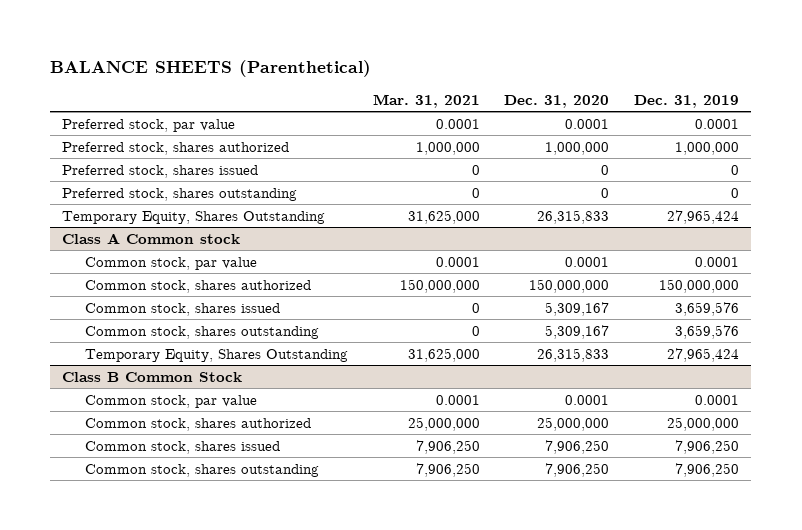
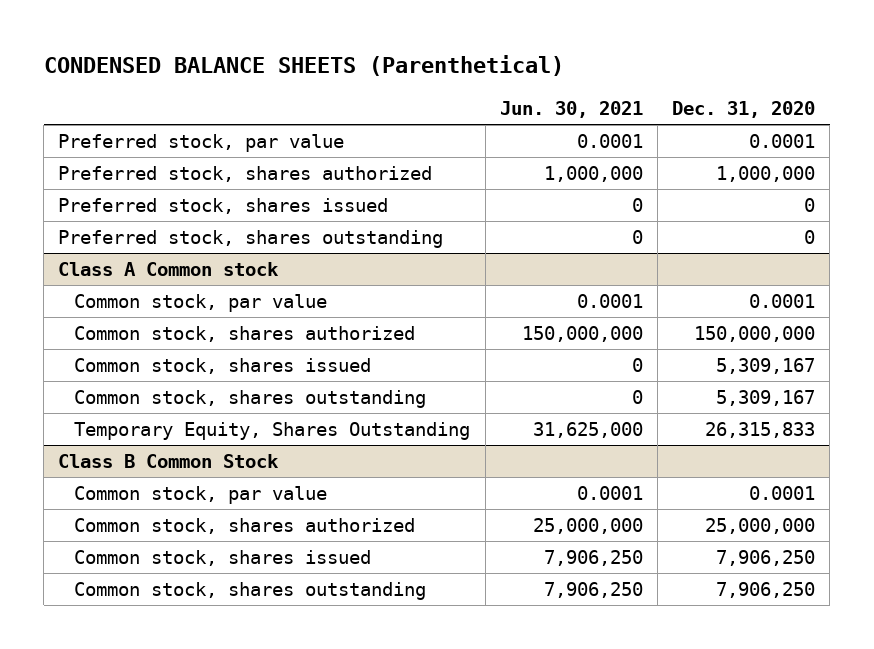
- BALANCE SHEETS (Parenthetical)
+ CONDENSED BALANCE SHEETS (Parenthetical)
- | Mar. 31, 2021 | Dec. 31, 2020 | Dec. 31, 2019
+ | Jun. 30, 2021 | Dec. 31, 2020
- Temporary Equity, Shares Outstanding | 31,625,000 | 26,315,833 | 27,965,424

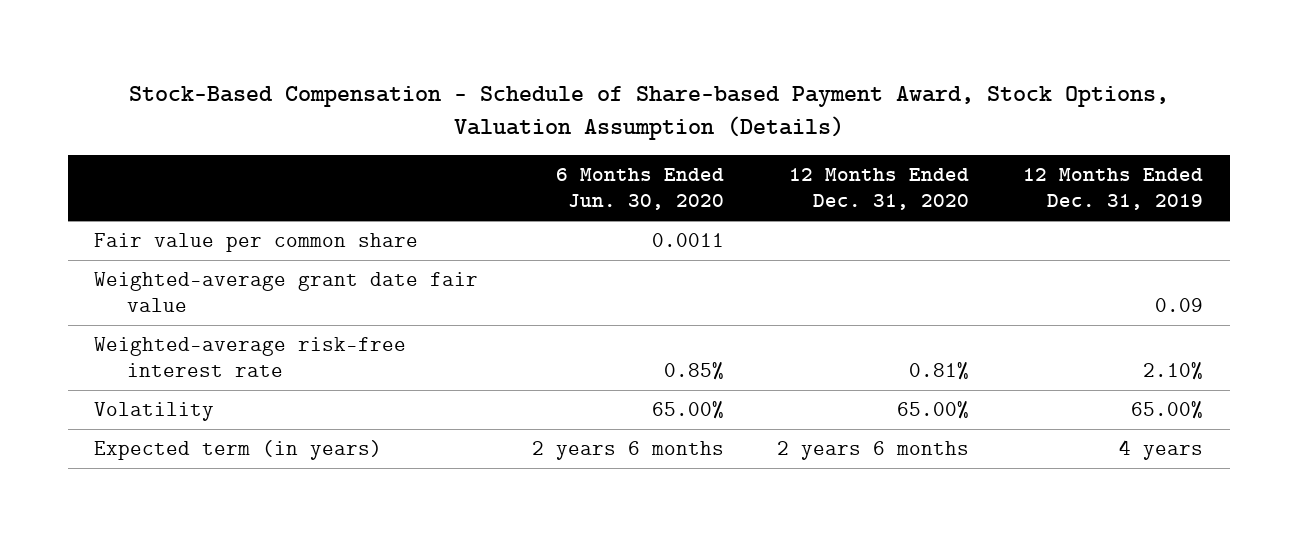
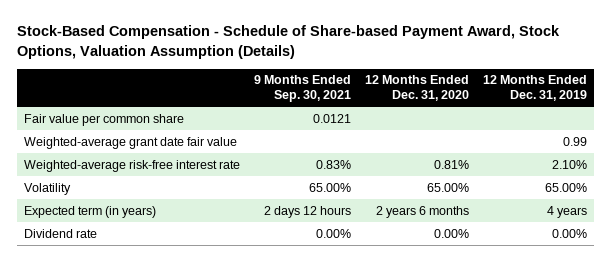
- | 6 Months Ended Jun. 30, 2020 | 12 Months Ended Dec. 31, 2020 | 12 Months Ended Dec. 31, 2019
+ | 9 Months Ended Sep. 30, 2021 | 12 Months Ended Dec. 31, 2020 | 12 Months Ended Dec. 31, 2019
- Weighted-average grant date fair value | | | 0.09
+ Weighted-average grant date fair value | | | 0.99
+ Dividend rate | 0.00% | 0.00% | 0.00%

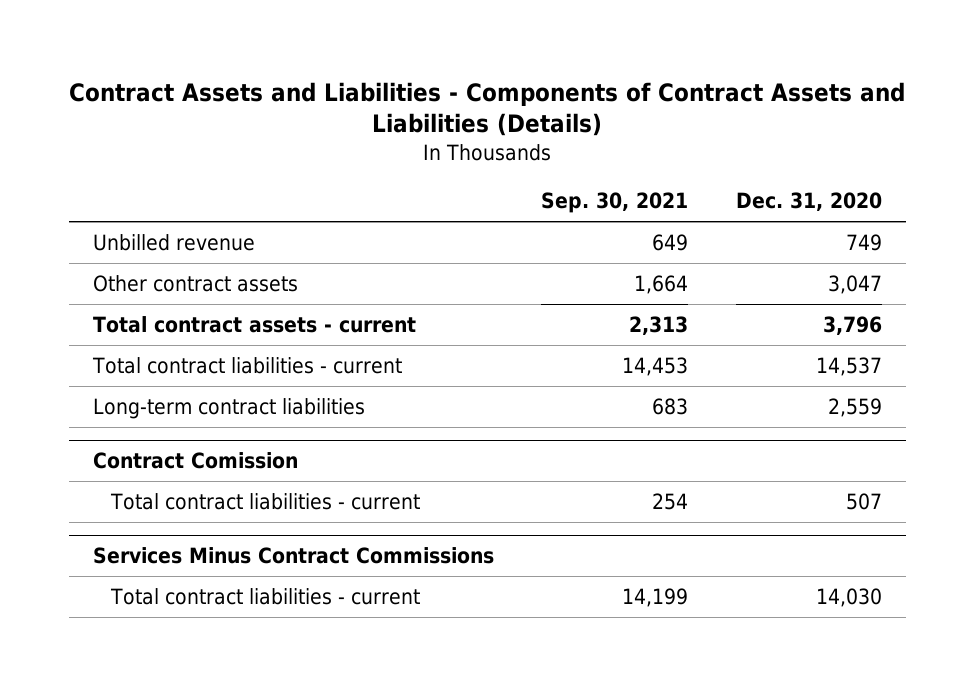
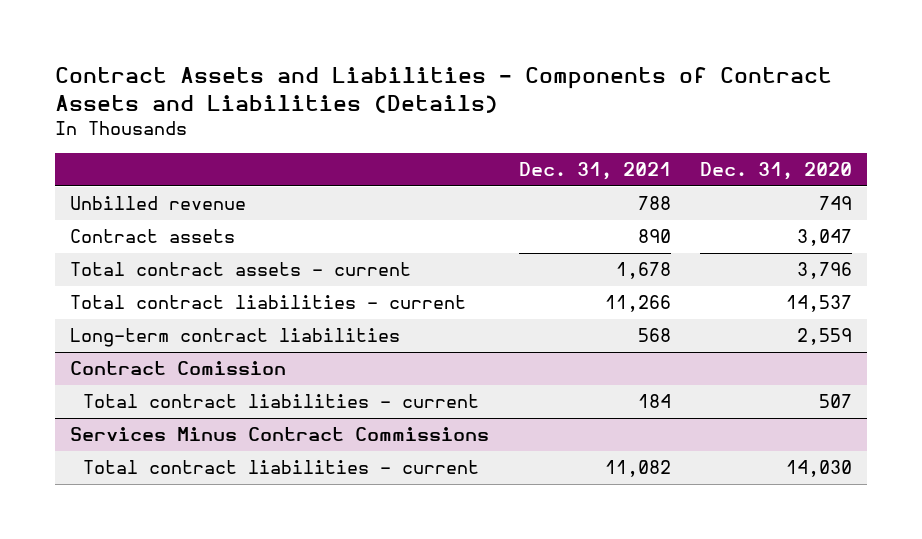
- | Sep. 30, 2021 | Dec. 31, 2020
+ | Dec. 31, 2021 | Dec. 31, 2020
- Other contract assets | 1,664 | 3,047
+ Contract assets | 890 | 3,047

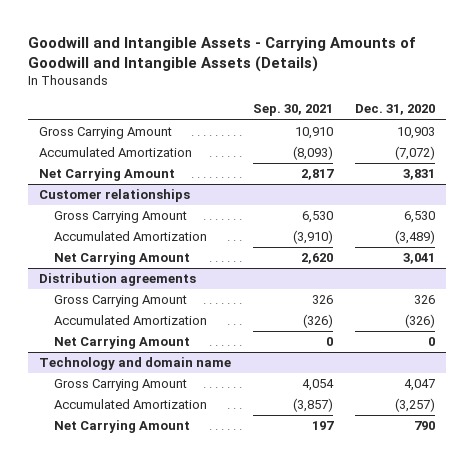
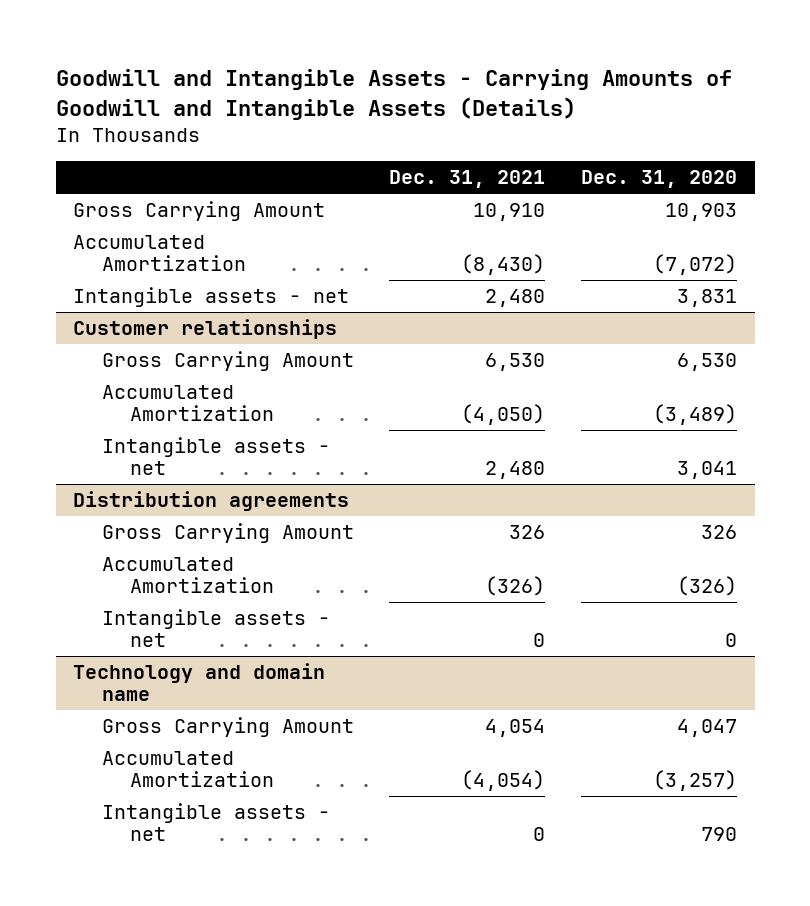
- | Sep. 30, 2021 | Dec. 31, 2020
+ | Dec. 31, 2021 | Dec. 31, 2020
- Net Carrying Amount | 2,817 | 3,831
+ Intangible assets - net | 2,480 | 3,831
@ Customer relationships
- Net Carrying Amount | 2,620 | 3,041
+ Intangible assets - net | 2,480 | 3,041
@ Distribution agreements
- Net Carrying Amount | 0 | 0
+ Intangible assets - net | 0 | 0
@ Technology and domain name
- Net Carrying Amount | 197 | 790
+ Intangible assets - net | 0 | 790

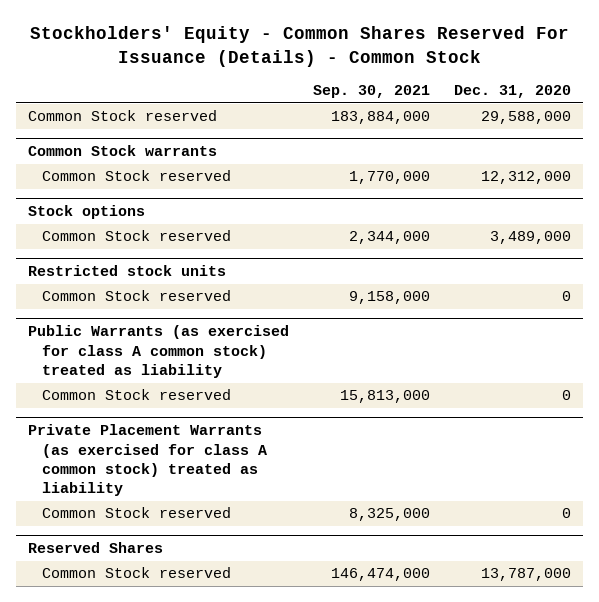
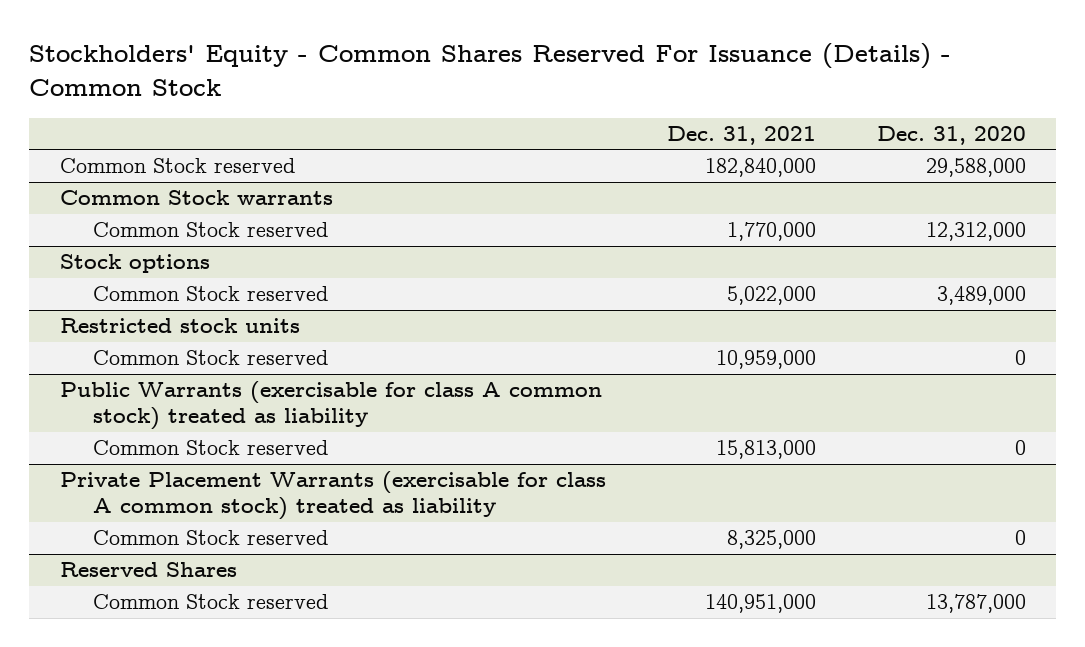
- | Sep. 30, 2021 | Dec. 31, 2020
+ | Dec. 31, 2021 | Dec. 31, 2020
- Public Warrants (as exercised for class A common stock) treated as liability
+ Public Warrants (exercisable for class A common stock) treated as liability
- Private Placement Warrants (as exercised for class A common stock) treated as liability
+ Private Placement Warrants (exercisable for class A common stock) treated as liability

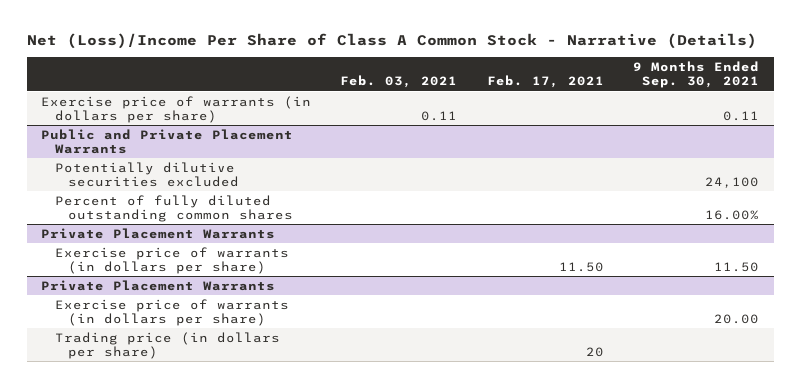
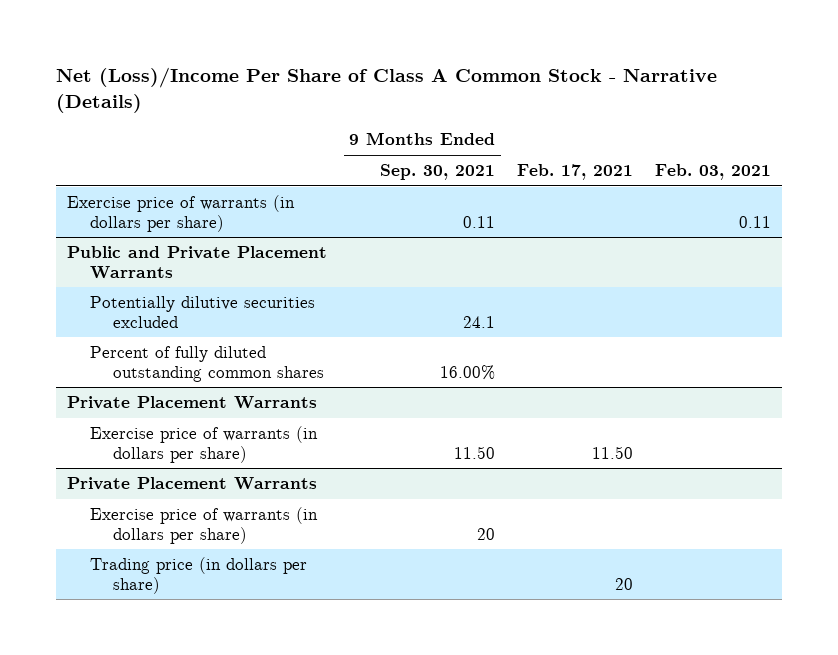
- | Feb. 03, 2021 | Feb. 17, 2021 | 9 Months Ended Sep. 30, 2021
+ | 9 Months Ended Sep. 30, 2021 | Feb. 17, 2021 | Feb. 03, 2021
@ Public and Private Placement Warrants
- Potentially dilutive securities excluded | | | 24,100
+ Potentially dilutive securities excluded | 24.1 | |
@ Private Placement Warrants
- Exercise price of warrants (in dollars per share) | | | 20.00
+ Exercise price of warrants (in dollars per share) | 20 | |

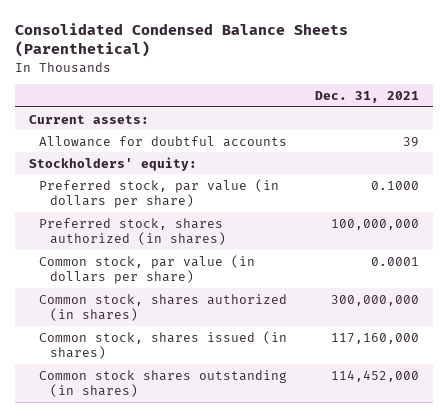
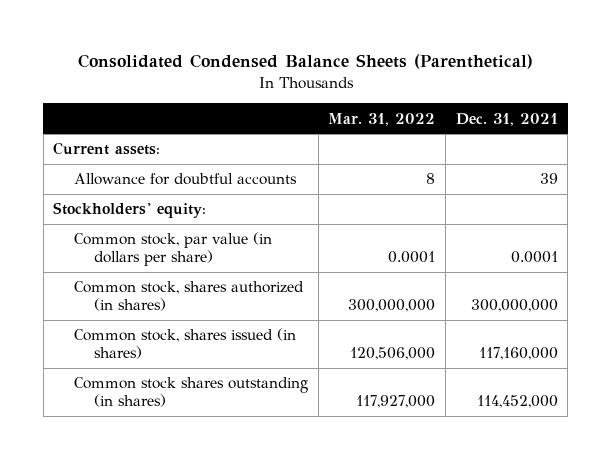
- | Dec. 31, 2021
+ | Mar. 31, 2022 | Dec. 31, 2021
- Preferred stock, par value (in dollars per share) | 0.1000
- Preferred stock, shares authorized (in shares) | 100,000,000

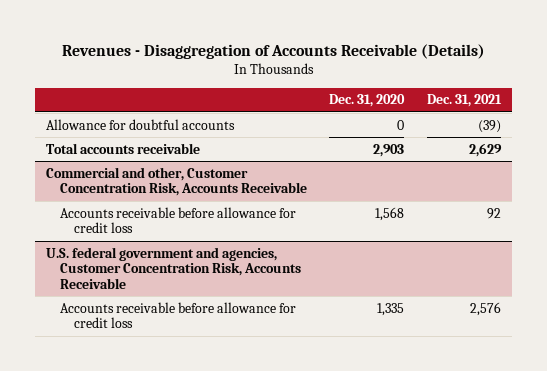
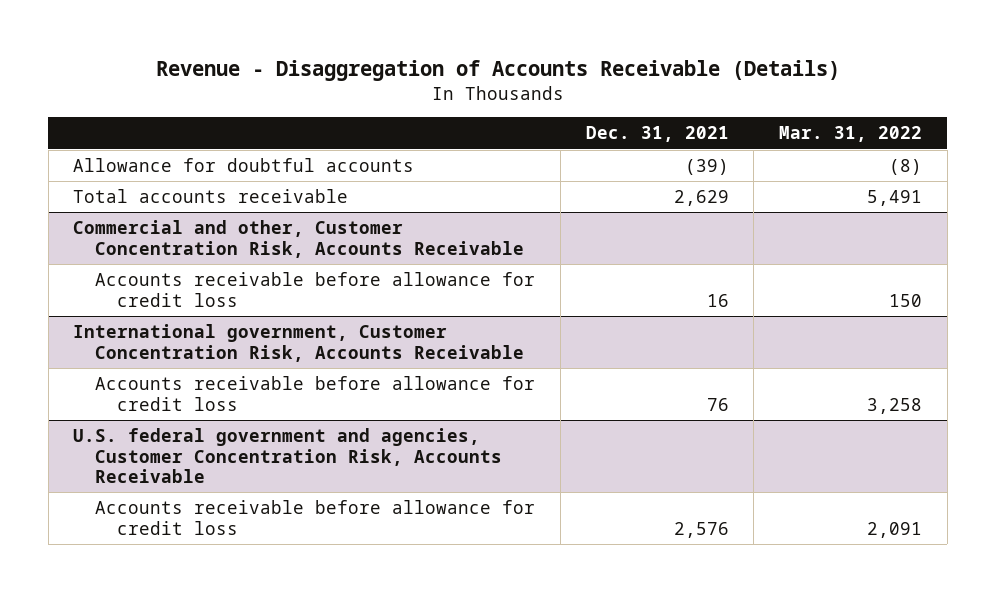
- Revenues - Disaggregation of Accounts Receivable (Details)
+ Revenue - Disaggregation of Accounts Receivable (Details)
- | Dec. 31, 2020 | Dec. 31, 2021
+ | Dec. 31, 2021 | Mar. 31, 2022
@ Commercial and other, Customer Concentration Risk, Accounts Receivable
- Accounts receivable before allowance for credit loss | 1,568 | 92
+ Accounts receivable before allowance for credit loss | 16 | 150
+ International government, Customer Concentration Risk, Accounts Receivable
+ Accounts receivable before allowance for credit loss | 76 | 3,258

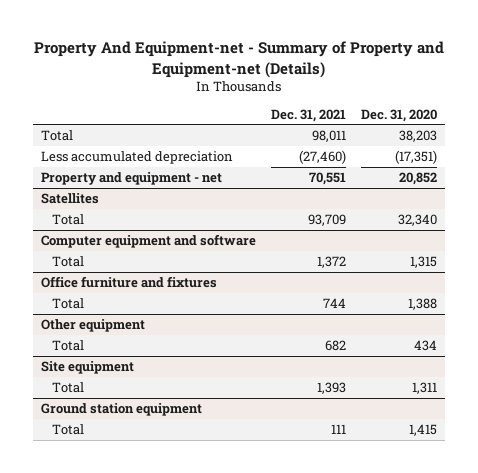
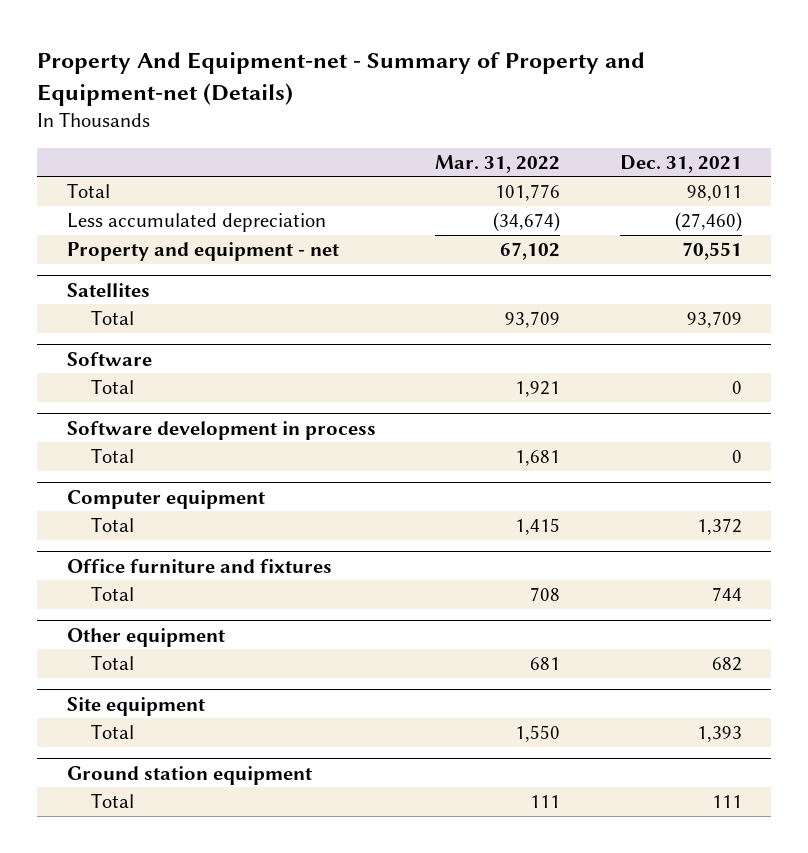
- | Dec. 31, 2021 | Dec. 31, 2020
+ | Mar. 31, 2022 | Dec. 31, 2021
- Computer equipment and software
+ Software
+ Total | 1,921 | 0
+ Software development in process
+ Total | 1,681 | 0
+ Computer equipment

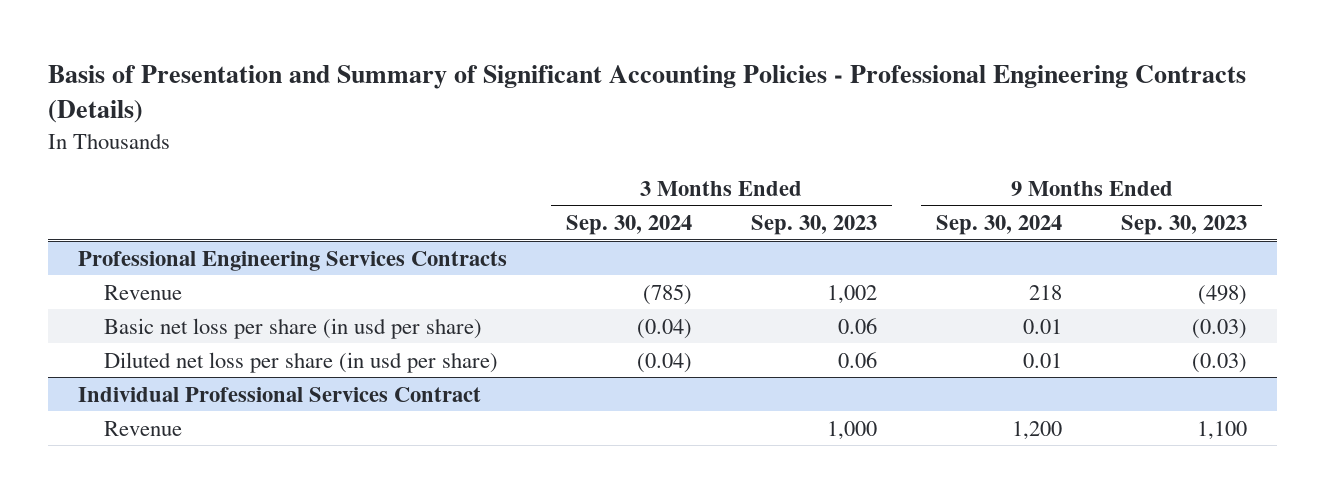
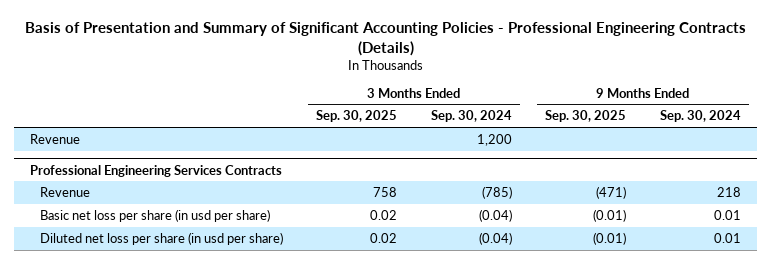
- | 3 Months Ended Sep. 30, 2024 | 3 Months Ended Sep. 30, 2023 | 9 Months Ended Sep. 30, 2024 | 9 Months Ended Sep. 30, 2023
+ | 3 Months Ended Sep. 30, 2025 | 3 Months Ended Sep. 30, 2024 | 9 Months Ended Sep. 30, 2025 | 9 Months Ended Sep. 30, 2024
+ Revenue | | 1,200 | |
- Individual Professional Services Contract
- Revenue | | 1,000 | 1,200 | 1,100

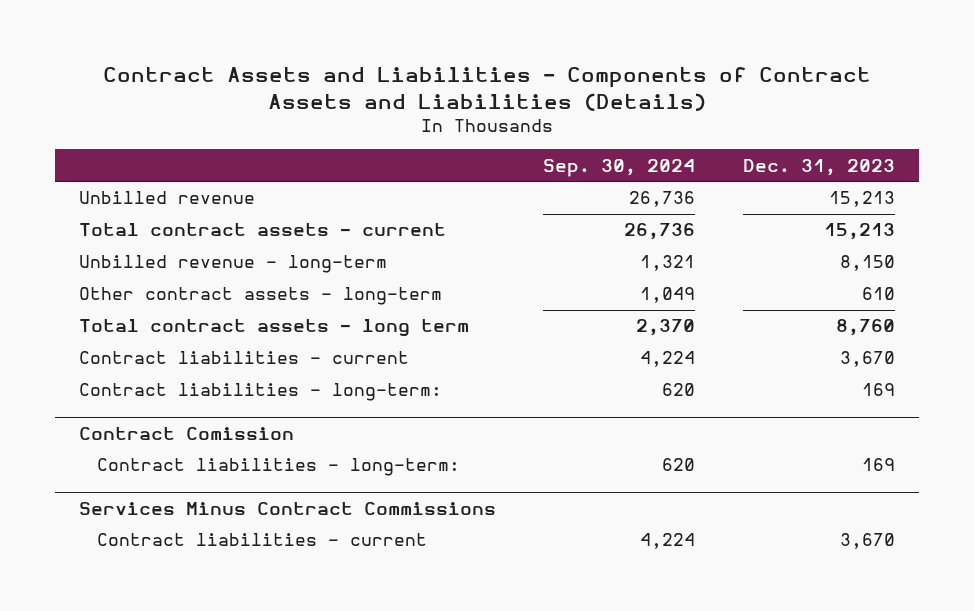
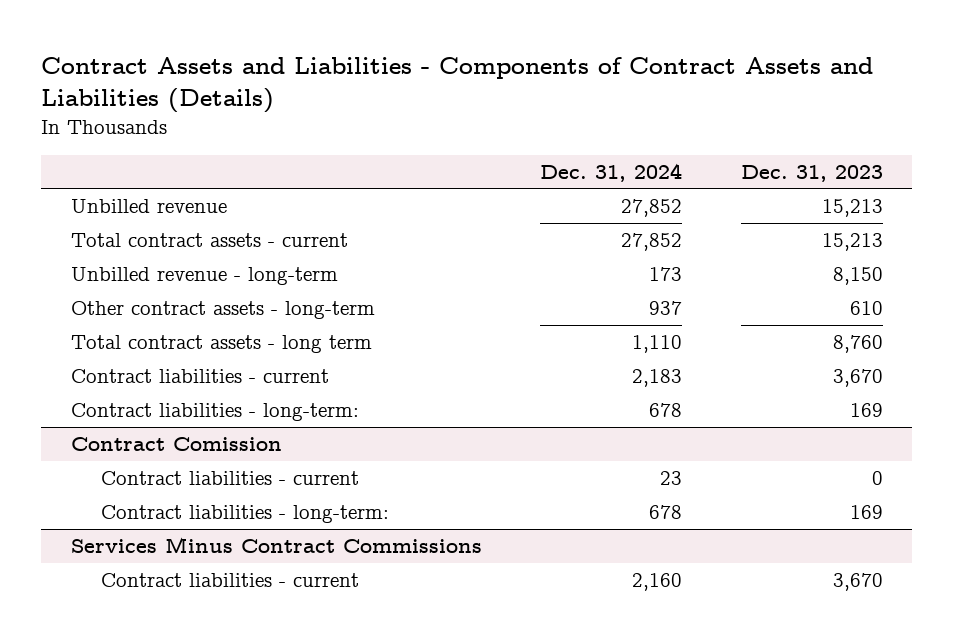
- | Sep. 30, 2024 | Dec. 31, 2023
+ | Dec. 31, 2024 | Dec. 31, 2023
@ Contract Comission
+ Contract liabilities - current | 23 | 0

